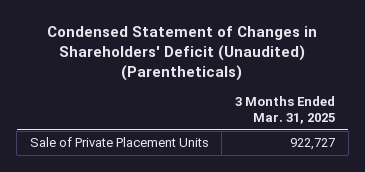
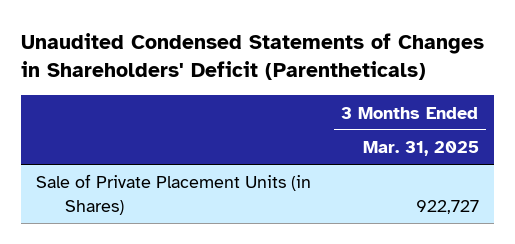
- Condensed Statement of Changes in Shareholders' Deficit (Unaudited) (Parentheticals)
+ Unaudited Condensed Statements of Changes in Shareholders' Deficit (Parentheticals)
- Sale of Private Placement Units | 922,727
+ Sale of Private Placement Units (in Shares) | 922,727

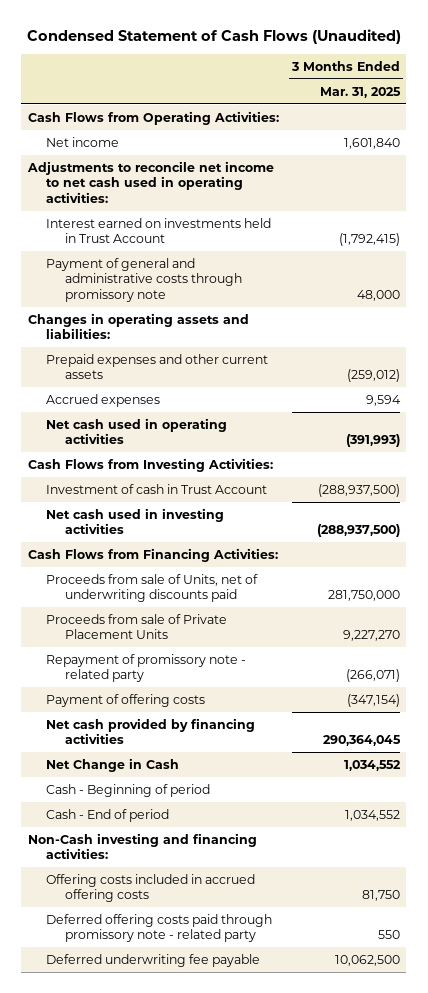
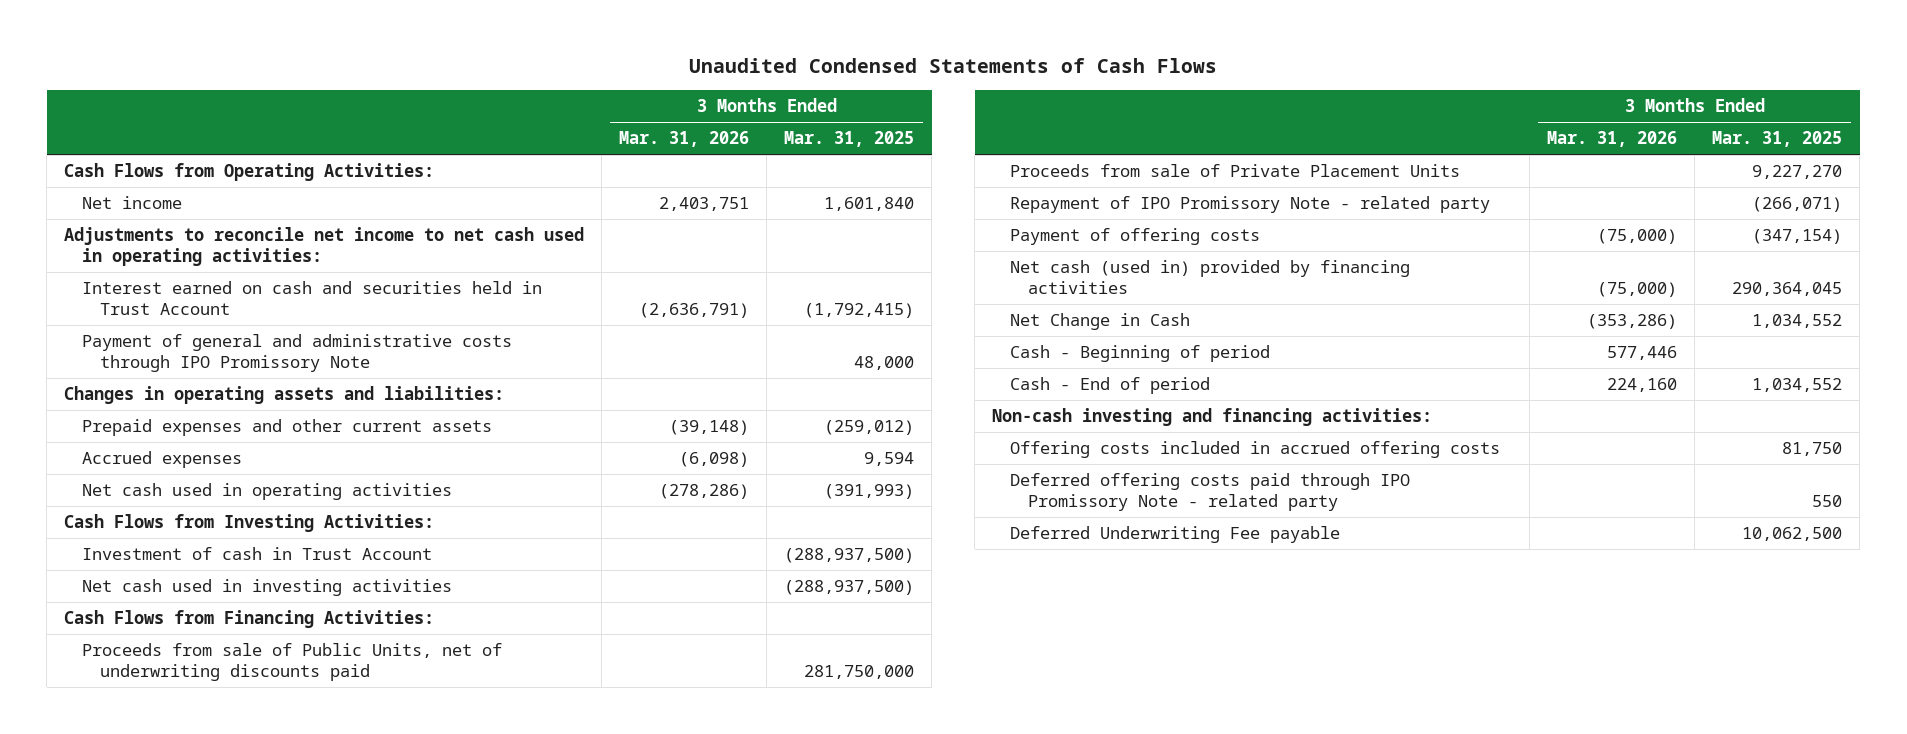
- Condensed Statement of Cash Flows (Unaudited)
+ Unaudited Condensed Statements of Cash Flows
- | 3 Months Ended Mar. 31, 2025
+ | 3 Months Ended Mar. 31, 2026 | 3 Months Ended Mar. 31, 2025
- Interest earned on investments held in Trust Account | (1,792,415)
- Payment of general and administrative costs through promissory note | 48,000
+ Interest earned on cash and securities held in Trust Account | (2,636,791) | (1,792,415)
+ Payment of general and administrative costs through IPO Promissory Note | | 48,000
- Proceeds from sale of Units, net of underwriting discounts paid | 281,750,000
+ Proceeds from sale of Public Units, net of underwriting discounts paid | | 281,750,000
- Repayment of promissory note - related party | (266,071)
+ Repayment of IPO Promissory Note - related party | | (266,071)
- Net cash provided by financing activities | 290,364,045
+ Net cash (used in) provided by financing activities | (75,000) | 290,364,045
- Non-Cash investing and financing activities:
+ Non-cash investing and financing activities:
- Deferred offering costs paid through promissory note - related party | 550
- Deferred underwriting fee payable | 10,062,500
+ Deferred offering costs paid through IPO Promissory Note - related party | | 550
+ Deferred Underwriting Fee payable | | 10,062,500

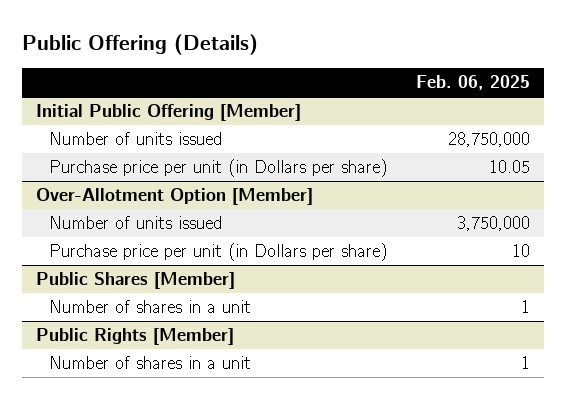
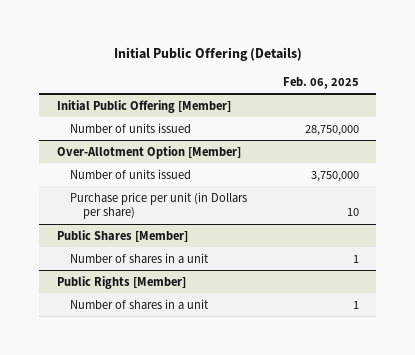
- Public Offering (Details)
+ Initial Public Offering (Details)
@ Initial Public Offering [Member]
- Purchase price per unit (in Dollars per share) | 10.05

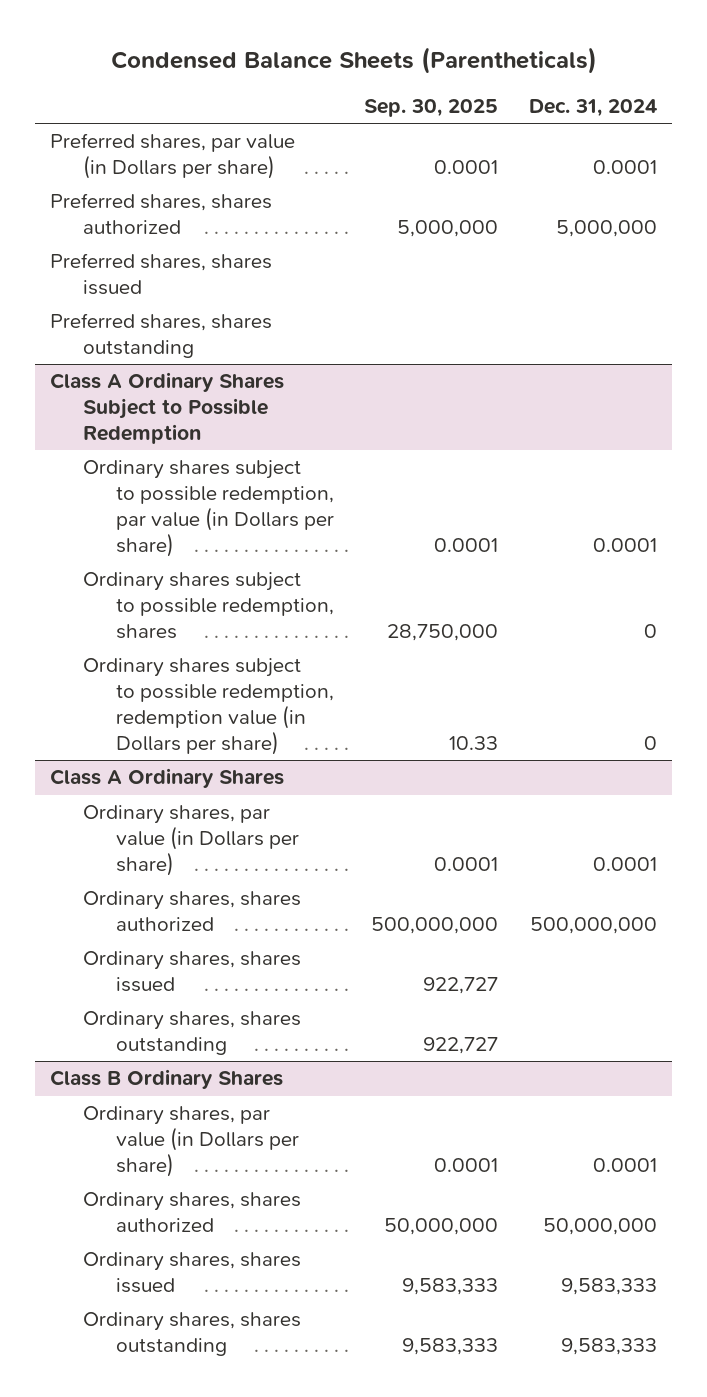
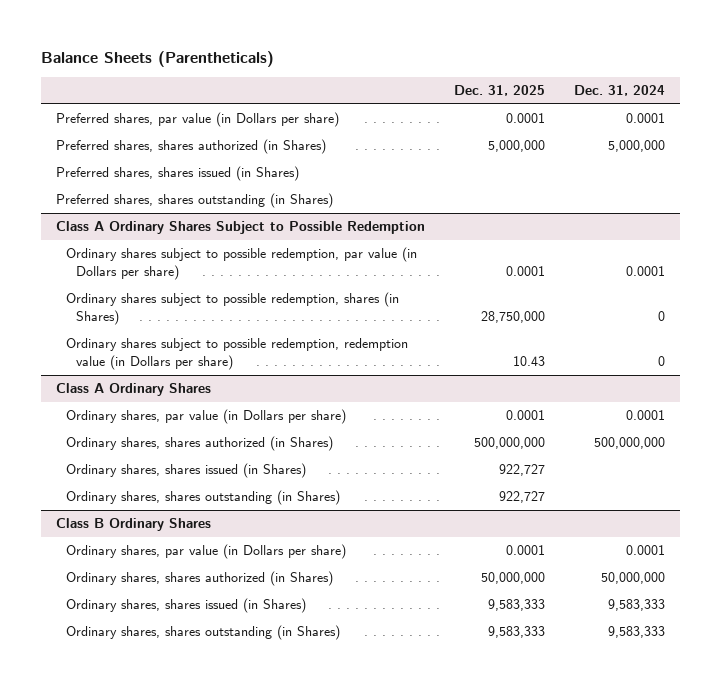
- Condensed Balance Sheets (Parentheticals)
+ Balance Sheets (Parentheticals)
- | Sep. 30, 2025 | Dec. 31, 2024
+ | Dec. 31, 2025 | Dec. 31, 2024
- Preferred shares, shares authorized | 5,000,000 | 5,000,000
- Preferred shares, shares issued
- Preferred shares, shares outstanding
+ Preferred shares, shares authorized (in Shares) | 5,000,000 | 5,000,000
+ Preferred shares, shares issued (in Shares)
+ Preferred shares, shares outstanding (in Shares)
@ Class A Ordinary Shares Subject to Possible Redemption
- Ordinary shares subject to possible redemption, shares | 28,750,000 | 0
+ Ordinary shares subject to possible redemption, shares (in Shares) | 28,750,000 | 0
@ Class A Ordinary Shares
- Ordinary shares, shares authorized | 500,000,000 | 500,000,000
- Ordinary shares, shares issued | 922,727 |
- Ordinary shares, shares outstanding | 922,727 |
+ Ordinary shares, shares authorized (in Shares) | 500,000,000 | 500,000,000
+ Ordinary shares, shares issued (in Shares) | 922,727 |
+ Ordinary shares, shares outstanding (in Shares) | 922,727 |
@ Class B Ordinary Shares
- Ordinary shares, shares authorized | 50,000,000 | 50,000,000
- Ordinary shares, shares issued | 9,583,333 | 9,583,333
- Ordinary shares, shares outstanding | 9,583,333 | 9,583,333
+ Ordinary shares, shares authorized (in Shares) | 50,000,000 | 50,000,000
+ Ordinary shares, shares issued (in Shares) | 9,583,333 | 9,583,333
+ Ordinary shares, shares outstanding (in Shares) | 9,583,333 | 9,583,333

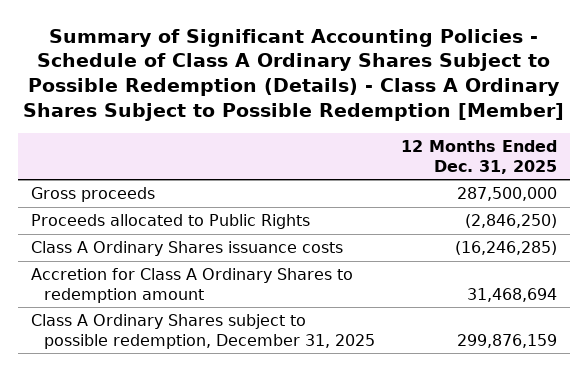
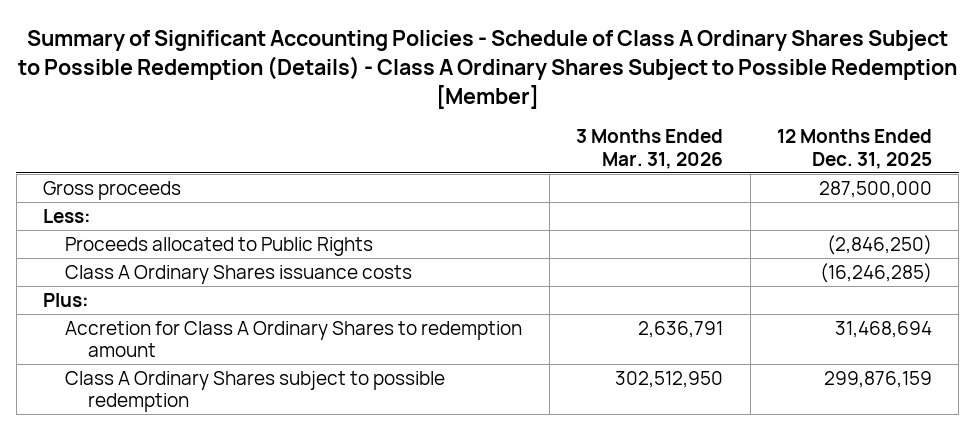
- | 12 Months Ended Dec. 31, 2025
+ | 3 Months Ended Mar. 31, 2026 | 12 Months Ended Dec. 31, 2025
+ Less:
+ Plus:
- Class A Ordinary Shares subject to possible redemption, December 31, 2025 | 299,876,159
+ Class A Ordinary Shares subject to possible redemption | 302,512,950 | 299,876,159

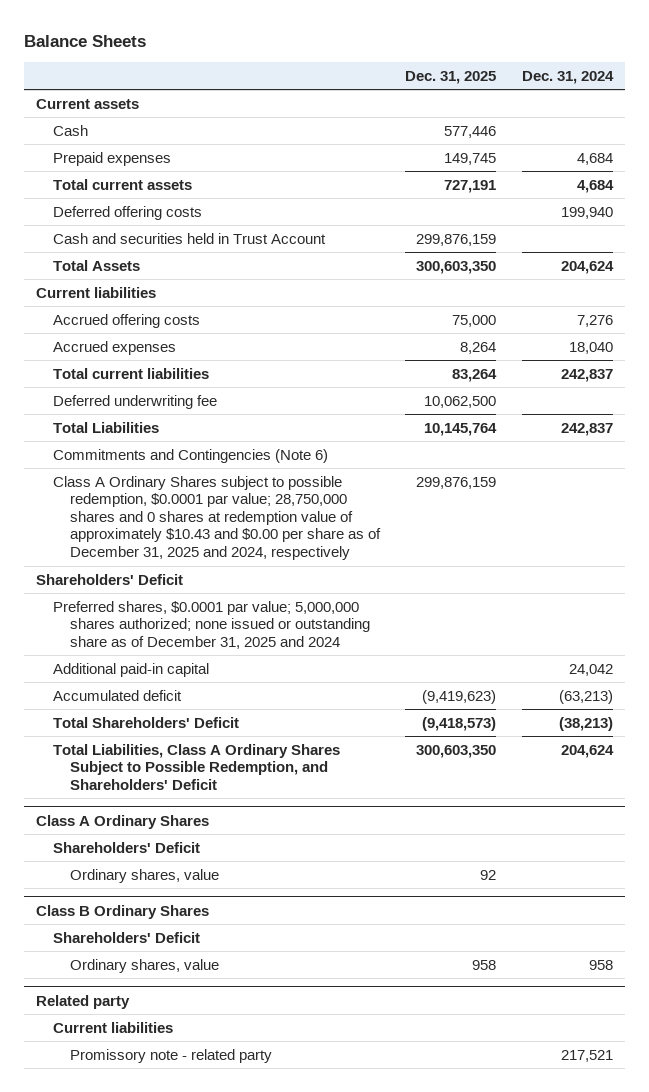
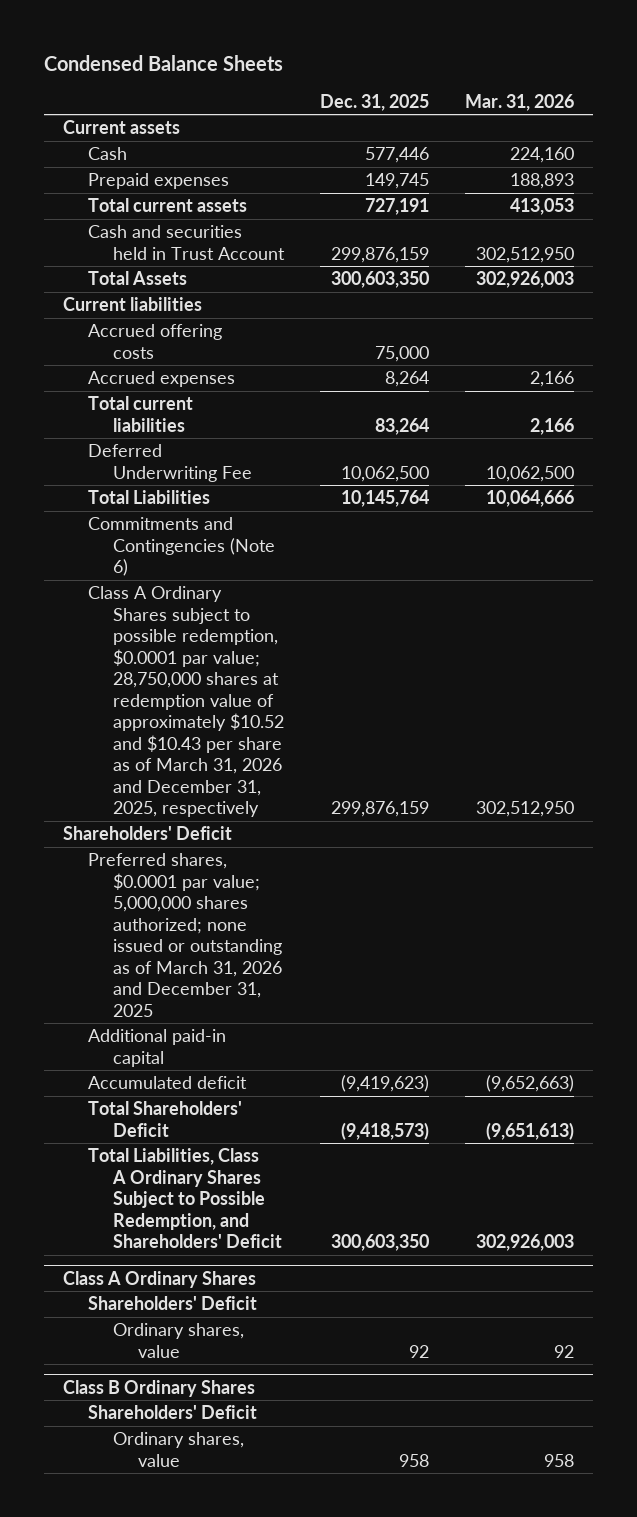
- Balance Sheets
+ Condensed Balance Sheets
- | Dec. 31, 2025 | Dec. 31, 2024
+ | Dec. 31, 2025 | Mar. 31, 2026
- Deferred offering costs | | 199,940
- Deferred underwriting fee | 10,062,500 |
+ Deferred Underwriting Fee | 10,062,500 | 10,062,500
- Class A Ordinary Shares subject to possible redemption, $0.0001 par value; 28,750,000 shares and 0 shares at redemption value of approximately $10.43 and $0.00 per share as of December 31, 2025 and 2024, respectively | 299,876,159 |
+ Class A Ordinary Shares subject to possible redemption, $0.0001 par value; 28,750,000 shares at redemption value of approximately $10.52 and $10.43 per share as of March 31, 2026 and December 31, 2025, respectively | 299,876,159 | 302,512,950
- Preferred shares, $0.0001 par value; 5,000,000 shares authorized; none issued or outstanding share as of December 31, 2025 and 2024
+ Preferred shares, $0.0001 par value; 5,000,000 shares authorized; none issued or outstanding as of March 31, 2026 and December 31, 2025
- Related party
- Current liabilities
- Promissory note - related party | | 217,521

